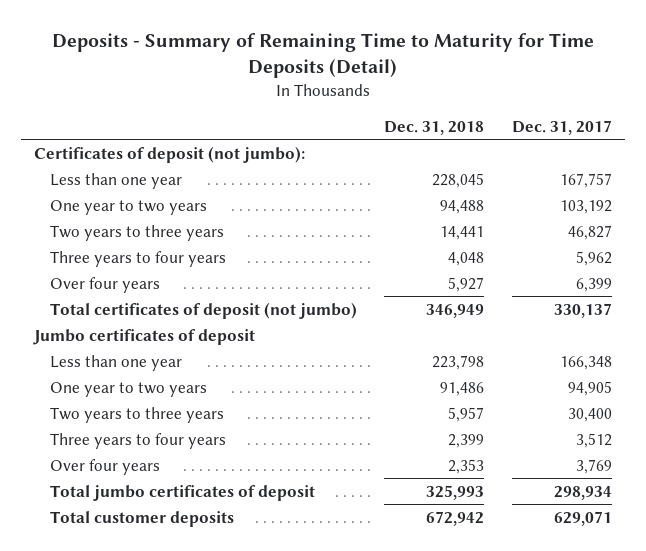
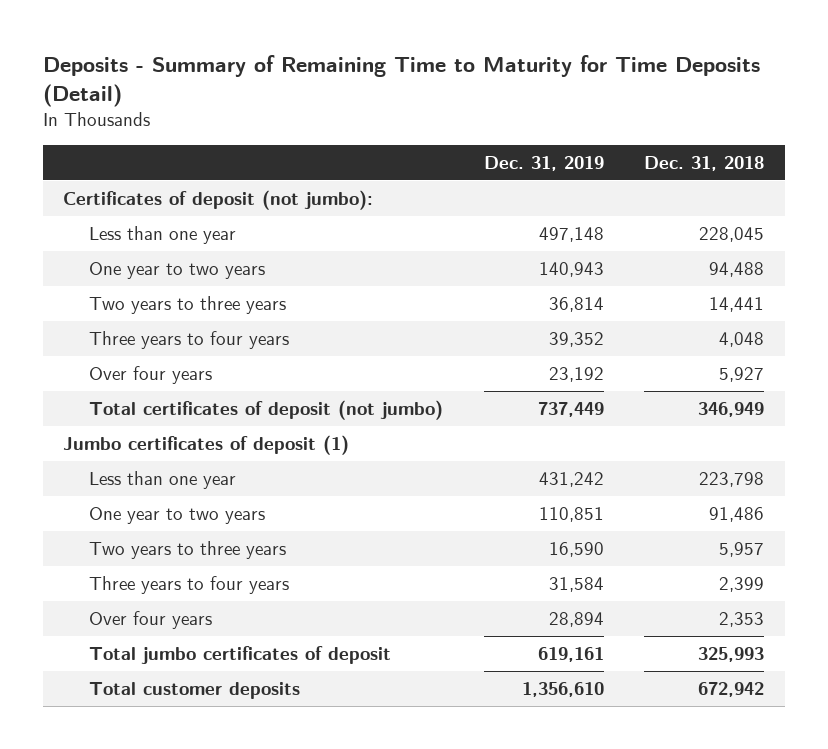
- | Dec. 31, 2018 | Dec. 31, 2017
+ | Dec. 31, 2019 | Dec. 31, 2018
- Jumbo certificates of deposit
+ Jumbo certificates of deposit (1)

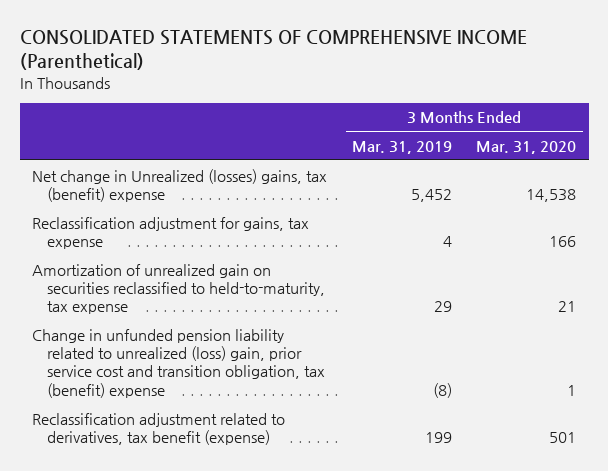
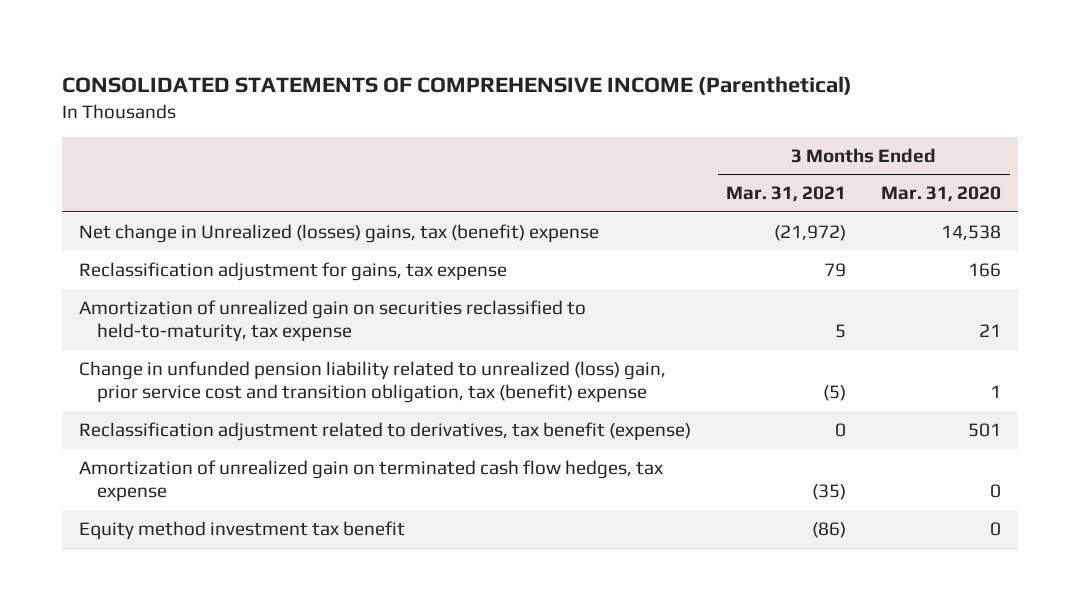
- | 3 Months Ended Mar. 31, 2019 | 3 Months Ended Mar. 31, 2020
+ | 3 Months Ended Mar. 31, 2021 | 3 Months Ended Mar. 31, 2020
+ Amortization of unrealized gain on terminated cash flow hedges, tax expense | (35) | 0
+ Equity method investment tax benefit | (86) | 0

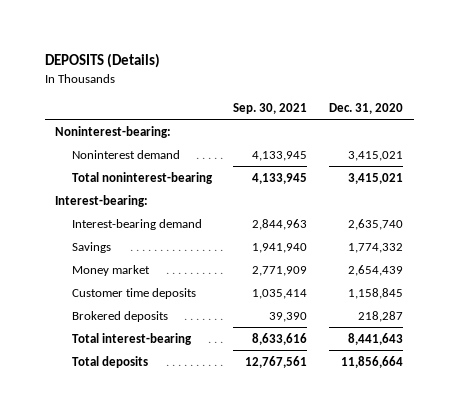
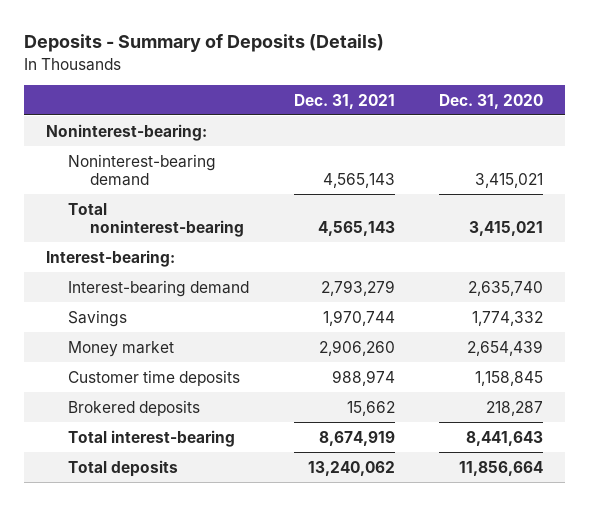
- DEPOSITS (Details)
+ Deposits - Summary of Deposits (Details)
- | Sep. 30, 2021 | Dec. 31, 2020
+ | Dec. 31, 2021 | Dec. 31, 2020
- Noninterest demand | 4,133,945 | 3,415,021
+ Noninterest-bearing demand | 4,565,143 | 3,415,021

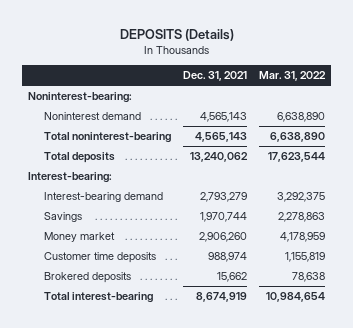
- Deposits - Summary of Deposits (Details)
+ DEPOSITS (Details)
- | Dec. 31, 2021 | Dec. 31, 2020
+ | Dec. 31, 2021 | Mar. 31, 2022
- Noninterest-bearing demand | 4,565,143 | 3,415,021
+ Noninterest demand | 4,565,143 | 6,638,890
moved up: Total deposits | 13,240,062 | 17,623,544

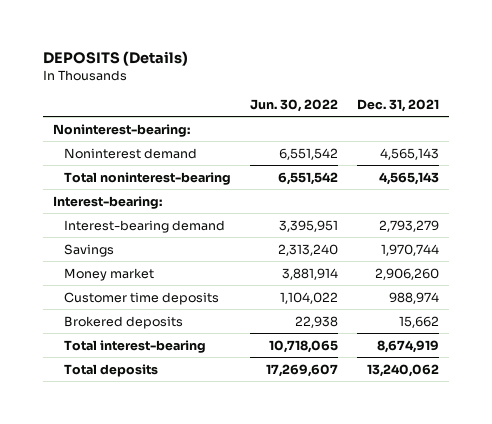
- | Dec. 31, 2021 | Mar. 31, 2022
+ | Jun. 30, 2022 | Dec. 31, 2021
moved down: Total deposits | 17,269,607 | 13,240,062

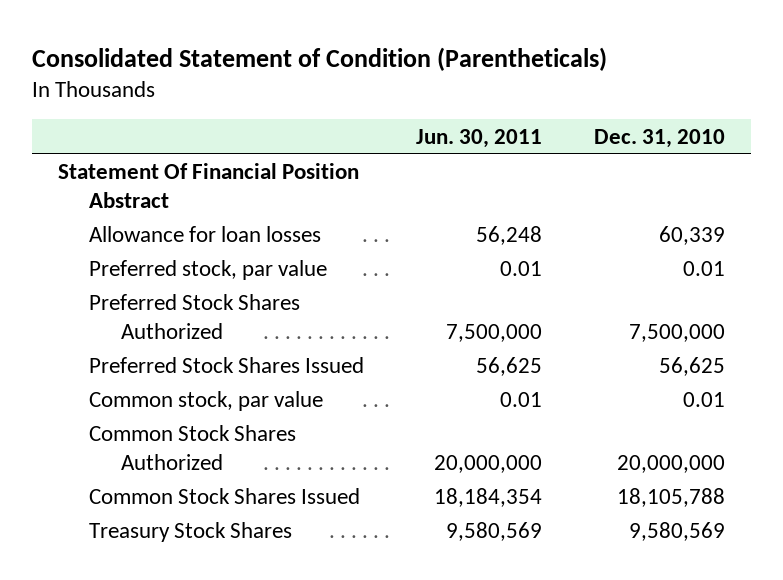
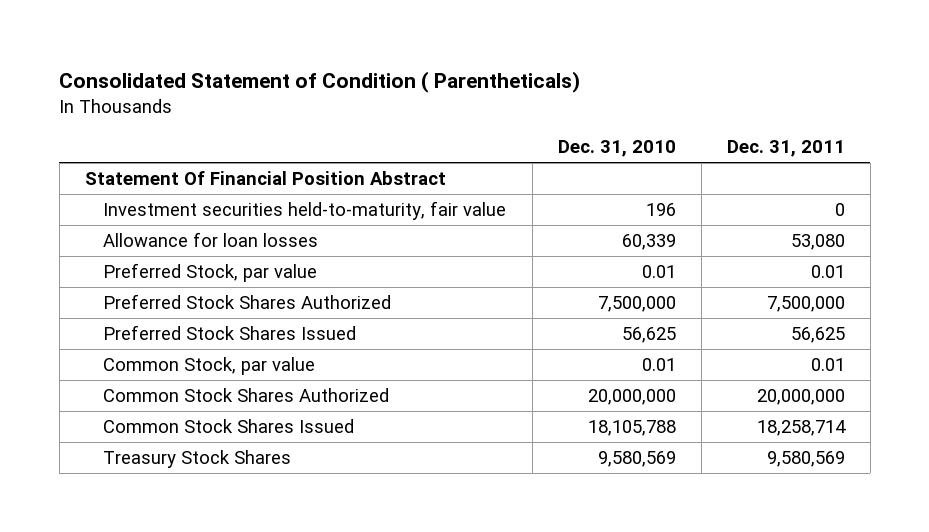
- Consolidated Statement of Condition (Parentheticals)
+ Consolidated Statement of Condition ( Parentheticals)
- | Jun. 30, 2011 | Dec. 31, 2010
+ | Dec. 31, 2010 | Dec. 31, 2011
+ Investment securities held-to-maturity, fair value | 196 | 0
- Preferred stock, par value | 0.01 | 0.01
+ Preferred Stock, par value | 0.01 | 0.01
- Common stock, par value | 0.01 | 0.01
+ Common Stock, par value | 0.01 | 0.01

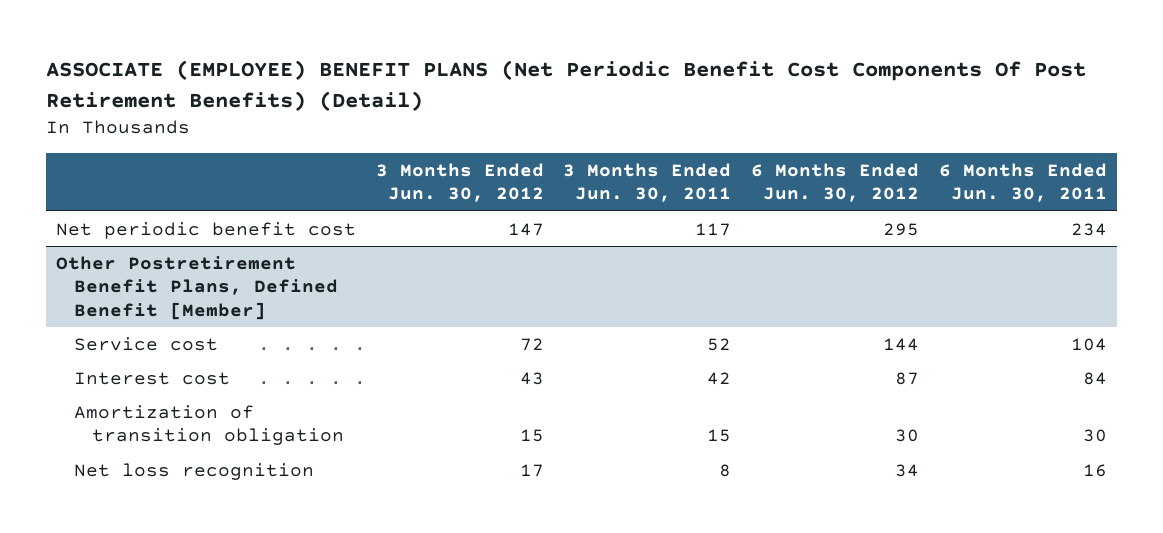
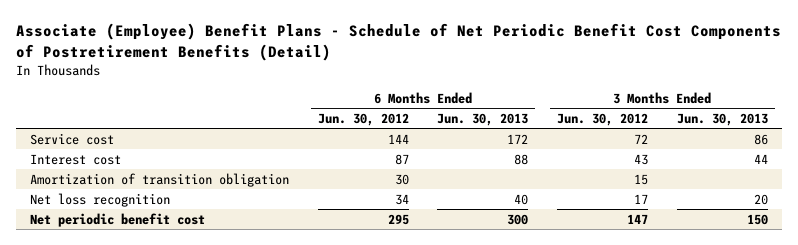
- ASSOCIATE (EMPLOYEE) BENEFIT PLANS (Net Periodic Benefit Cost Components Of Post Retirement Benefits) (Detail)
+ Associate (Employee) Benefit Plans - Schedule of Net Periodic Benefit Cost Components of Postretirement Benefits (Detail)
- | 3 Months Ended Jun. 30, 2012 | 3 Months Ended Jun. 30, 2011 | 6 Months Ended Jun. 30, 2012 | 6 Months Ended Jun. 30, 2011
+ | 6 Months Ended Jun. 30, 2012 | 6 Months Ended Jun. 30, 2013 | 3 Months Ended Jun. 30, 2012 | 3 Months Ended Jun. 30, 2013
- Other Postretirement Benefit Plans, Defined Benefit [Member]
moved down: Net periodic benefit cost | 295 | 300 | 147 | 150

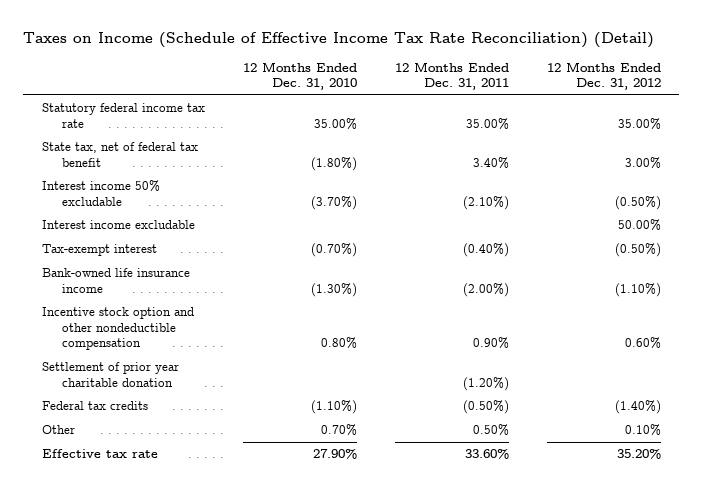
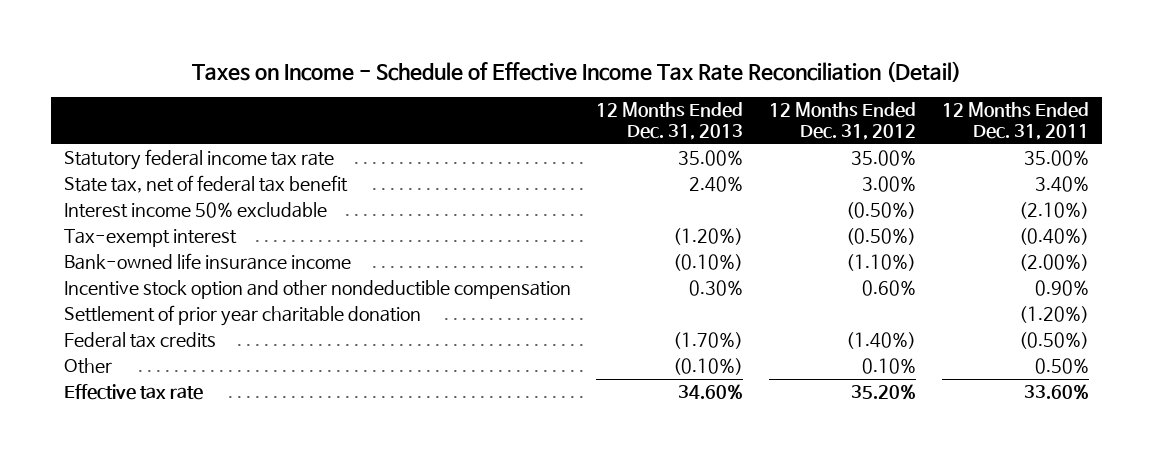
- Taxes on Income (Schedule of Effective Income Tax Rate Reconciliation) (Detail)
+ Taxes on Income - Schedule of Effective Income Tax Rate Reconciliation (Detail)
- | 12 Months Ended Dec. 31, 2010 | 12 Months Ended Dec. 31, 2011 | 12 Months Ended Dec. 31, 2012
+ | 12 Months Ended Dec. 31, 2013 | 12 Months Ended Dec. 31, 2012 | 12 Months Ended Dec. 31, 2011
- Interest income excludable | | | 50.00%

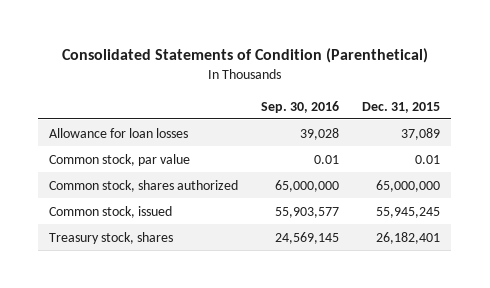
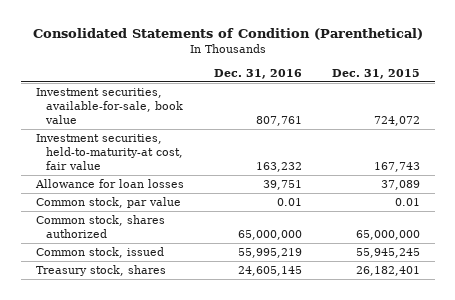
- | Sep. 30, 2016 | Dec. 31, 2015
+ | Dec. 31, 2016 | Dec. 31, 2015
+ Investment securities, available-for-sale, book value | 807,761 | 724,072
+ Investment securities, held-to-maturity-at cost, fair value | 163,232 | 167,743

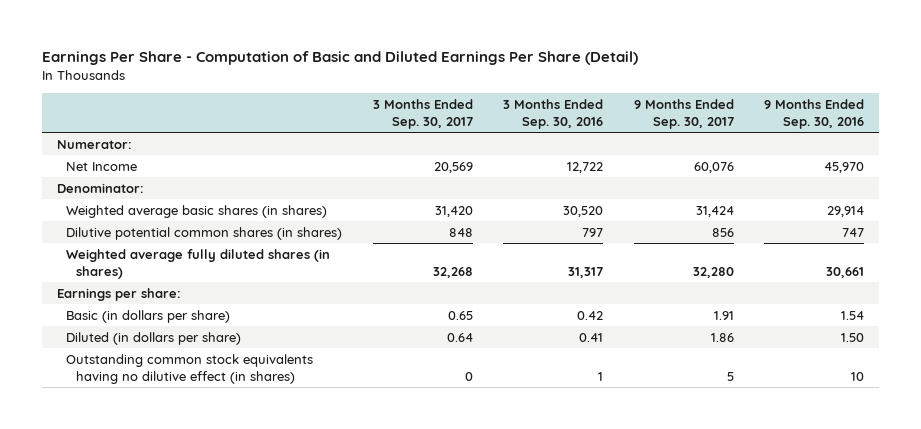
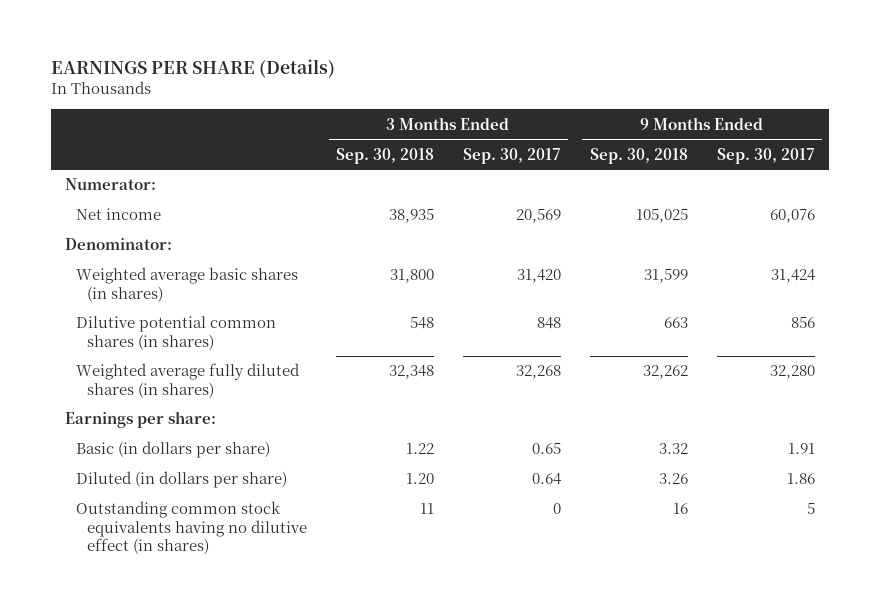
- Earnings Per Share - Computation of Basic and Diluted Earnings Per Share (Detail)
+ EARNINGS PER SHARE (Details)
- | 3 Months Ended Sep. 30, 2017 | 3 Months Ended Sep. 30, 2016 | 9 Months Ended Sep. 30, 2017 | 9 Months Ended Sep. 30, 2016
+ | 3 Months Ended Sep. 30, 2018 | 3 Months Ended Sep. 30, 2017 | 9 Months Ended Sep. 30, 2018 | 9 Months Ended Sep. 30, 2017
- Net Income | 20,569 | 12,722 | 60,076 | 45,970
+ Net income | 38,935 | 20,569 | 105,025 | 60,076

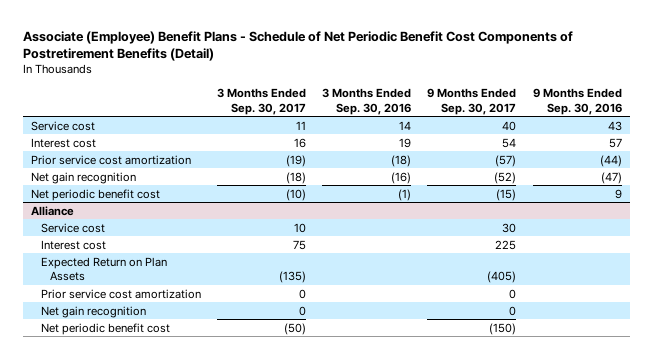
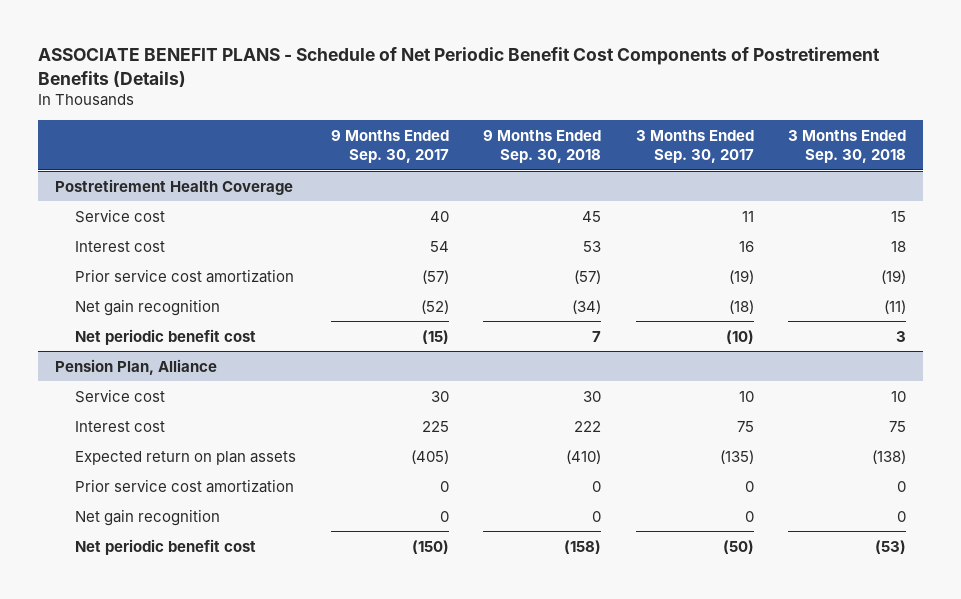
- Associate (Employee) Benefit Plans - Schedule of Net Periodic Benefit Cost Components of Postretirement Benefits (Detail)
+ ASSOCIATE BENEFIT PLANS - Schedule of Net Periodic Benefit Cost Components of Postretirement Benefits (Details)
- | 3 Months Ended Sep. 30, 2017 | 3 Months Ended Sep. 30, 2016 | 9 Months Ended Sep. 30, 2017 | 9 Months Ended Sep. 30, 2016
+ | 9 Months Ended Sep. 30, 2017 | 9 Months Ended Sep. 30, 2018 | 3 Months Ended Sep. 30, 2017 | 3 Months Ended Sep. 30, 2018
+ Postretirement Health Coverage
- Alliance
+ Pension Plan, Alliance
- Expected Return on Plan Assets | (135) | | (405) |
+ Expected return on plan assets | (405) | (410) | (135) | (138)

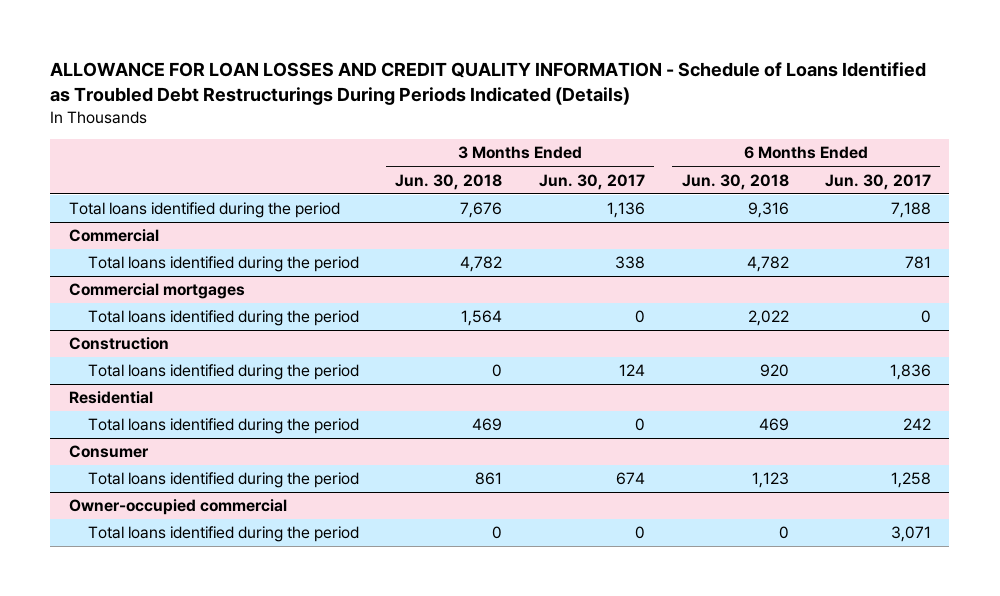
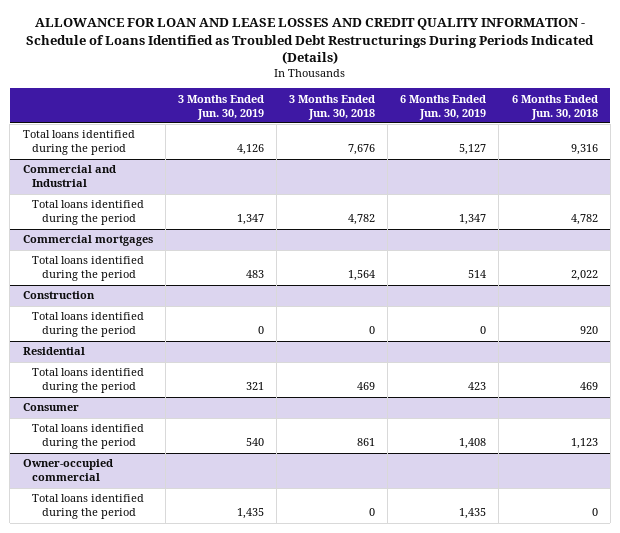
- ALLOWANCE FOR LOAN LOSSES AND CREDIT QUALITY INFORMATION - Schedule of Loans Identified as Troubled Debt Restructurings During Periods Indicated (Details)
+ ALLOWANCE FOR LOAN AND LEASE LOSSES AND CREDIT QUALITY INFORMATION - Schedule of Loans Identified as Troubled Debt Restructurings During Periods Indicated (Details)
- | 3 Months Ended Jun. 30, 2018 | 3 Months Ended Jun. 30, 2017 | 6 Months Ended Jun. 30, 2018 | 6 Months Ended Jun. 30, 2017
+ | 3 Months Ended Jun. 30, 2019 | 3 Months Ended Jun. 30, 2018 | 6 Months Ended Jun. 30, 2019 | 6 Months Ended Jun. 30, 2018
- Commercial
+ Commercial and Industrial

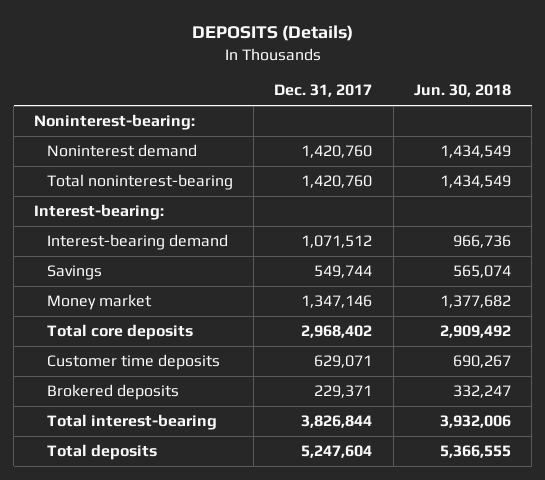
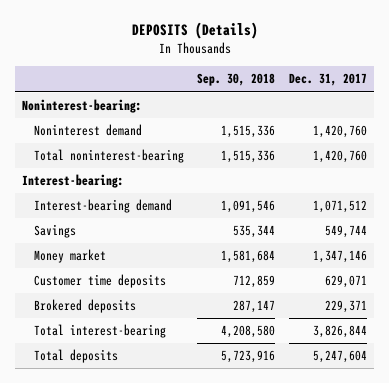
- | Dec. 31, 2017 | Jun. 30, 2018
+ | Sep. 30, 2018 | Dec. 31, 2017
- Total core deposits | 2,968,402 | 2,909,492

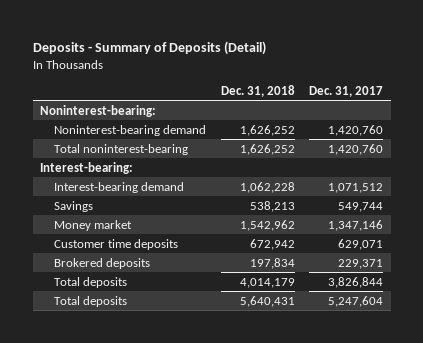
- DEPOSITS (Details)
+ Deposits - Summary of Deposits (Detail)
- | Sep. 30, 2018 | Dec. 31, 2017
+ | Dec. 31, 2018 | Dec. 31, 2017
- Noninterest demand | 1,515,336 | 1,420,760
+ Noninterest-bearing demand | 1,626,252 | 1,420,760
- Total interest-bearing | 4,208,580 | 3,826,844
+ Total deposits | 4,014,179 | 3,826,844

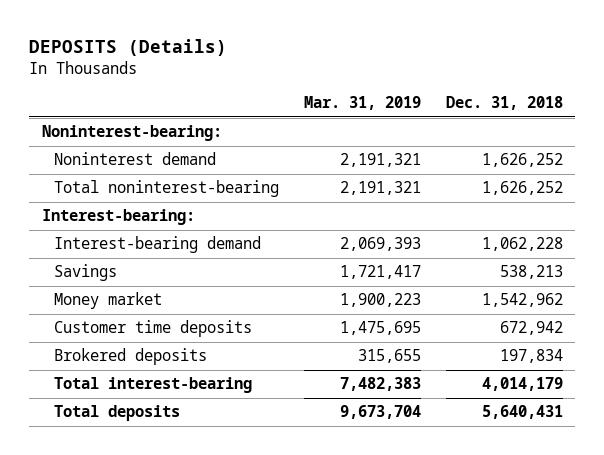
- Deposits - Summary of Deposits (Detail)
+ DEPOSITS (Details)
- | Dec. 31, 2018 | Dec. 31, 2017
+ | Mar. 31, 2019 | Dec. 31, 2018
- Noninterest-bearing demand | 1,626,252 | 1,420,760
+ Noninterest demand | 2,191,321 | 1,626,252
- Total deposits | 4,014,179 | 3,826,844
+ Total interest-bearing | 7,482,383 | 4,014,179

